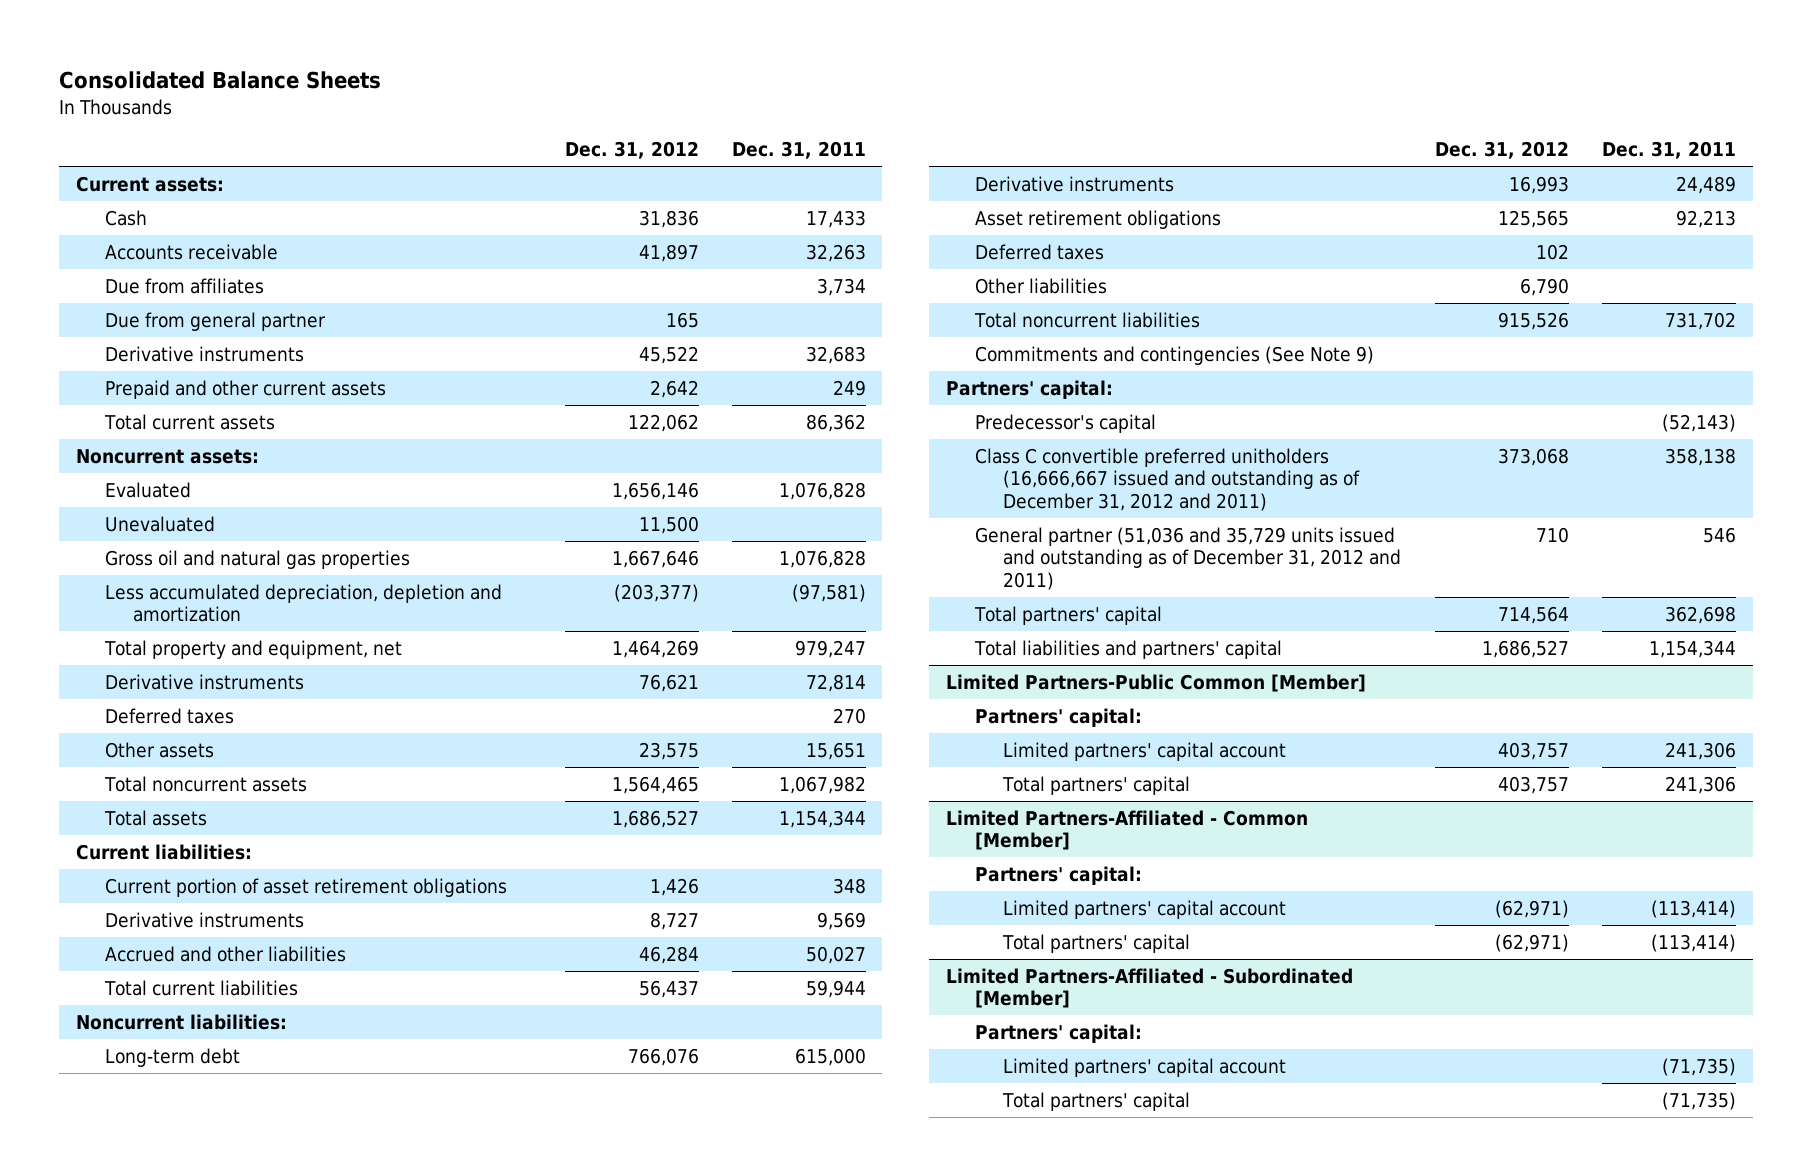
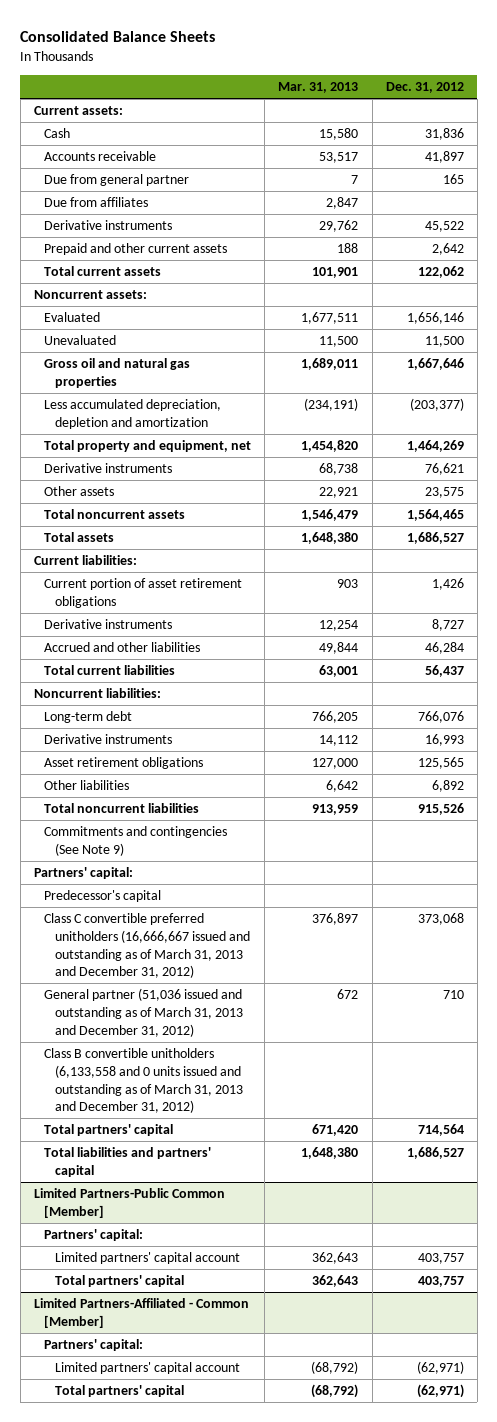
- | Dec. 31, 2012 | Dec. 31, 2011
+ | Mar. 31, 2013 | Dec. 31, 2012
moved down: Due from affiliates | 2,847 |
- Deferred taxes | | 270
- Deferred taxes | 102 |
- Other liabilities | 6,790 |
+ Other liabilities | 6,642 | 6,892
- Class C convertible preferred unitholders (16,666,667 issued and outstanding as of December 31, 2012 and 2011) | 373,068 | 358,138
- General partner (51,036 and 35,729 units issued and outstanding as of December 31, 2012 and 2011) | 710 | 546
+ Class C convertible preferred unitholders (16,666,667 issued and outstanding as of March 31, 2013 and December 31, 2012) | 376,897 | 373,068
+ General partner (51,036 issued and outstanding as of March 31, 2013 and December 31, 2012) | 672 | 710
+ Class B convertible unitholders (6,133,558 and 0 units issued and outstanding as of March 31, 2013 and December 31, 2012)
- Limited Partners-Affiliated - Subordinated [Member]
- Partners' capital:
- Limited partners' capital account | | (71,735)
- Total partners' capital | | (71,735)

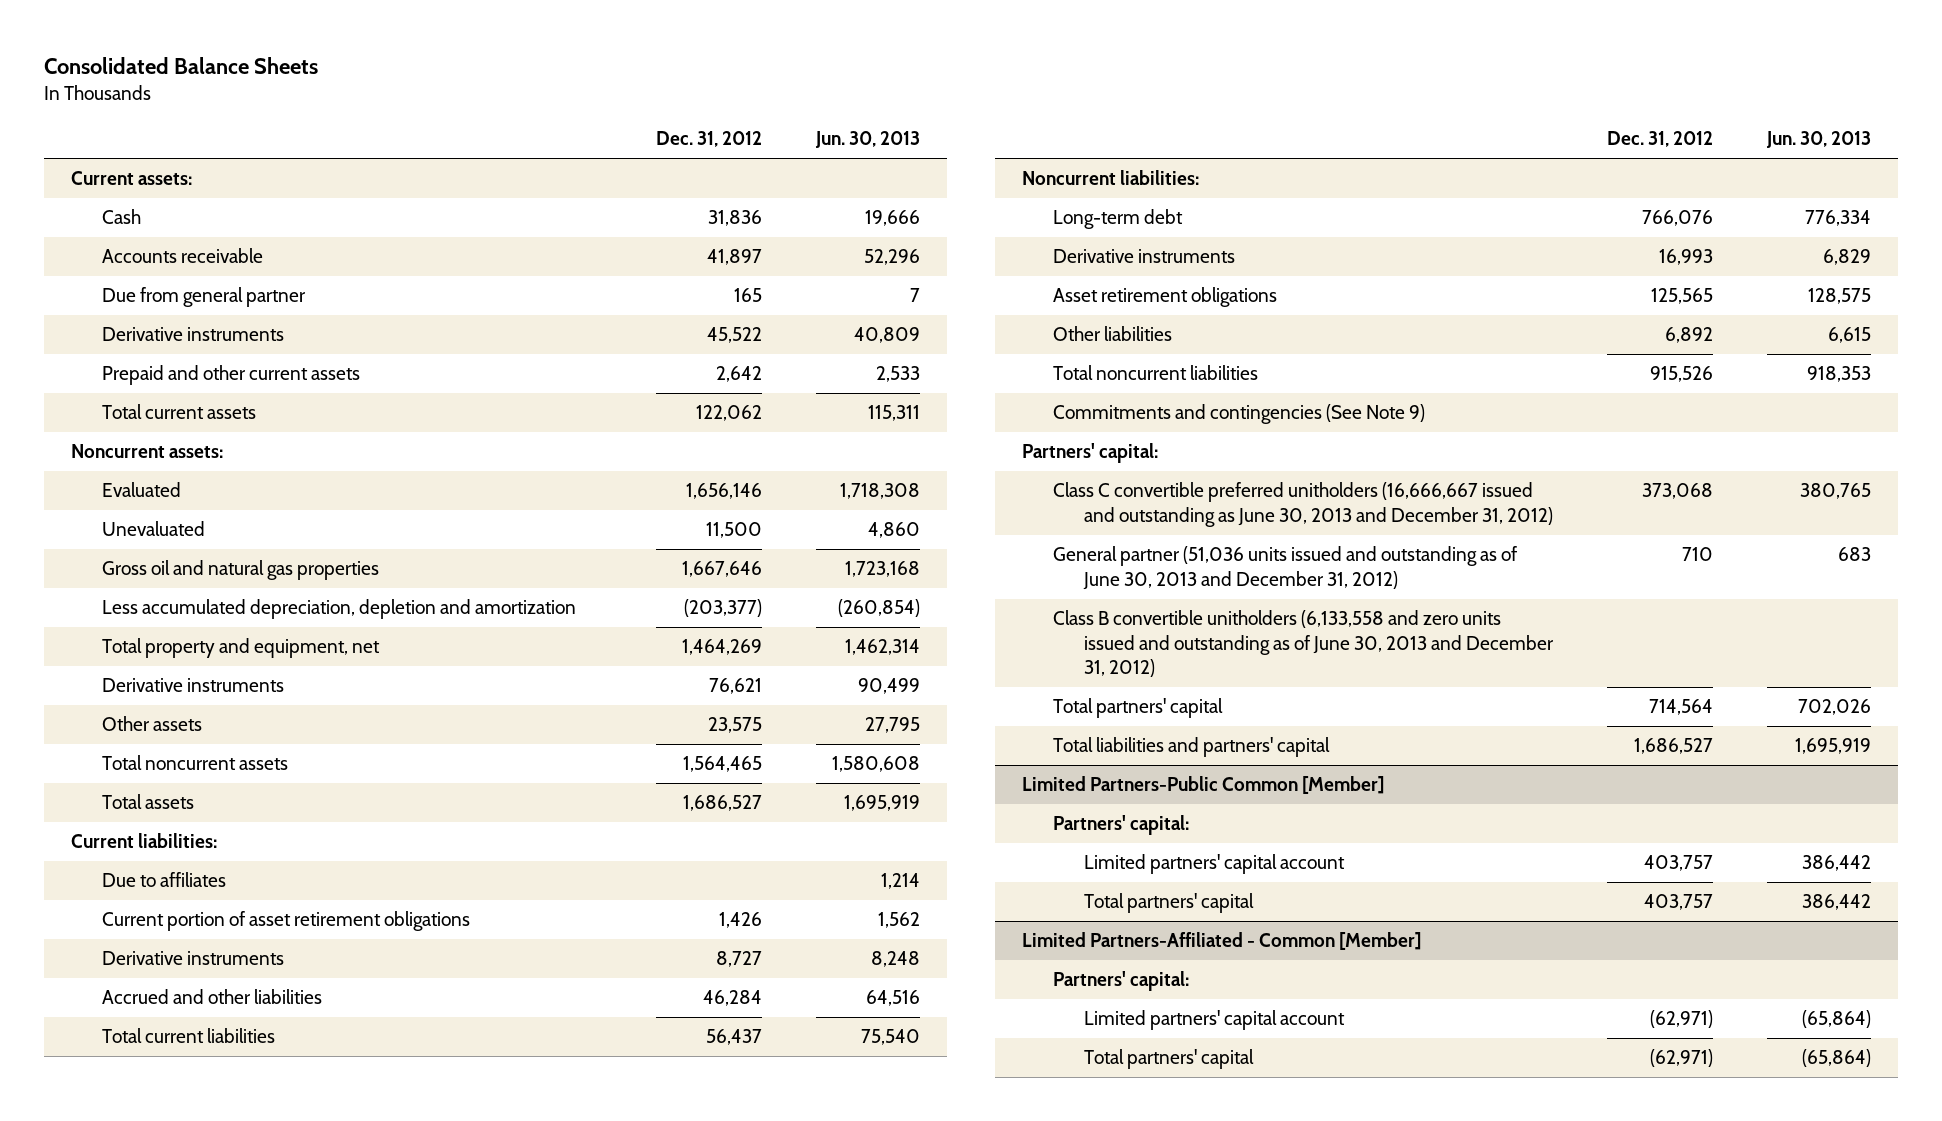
- | Mar. 31, 2013 | Dec. 31, 2012
+ | Dec. 31, 2012 | Jun. 30, 2013
- Due from affiliates | 2,847 |
+ Due to affiliates | | 1,214
- Predecessor's capital
- Class C convertible preferred unitholders (16,666,667 issued and outstanding as of March 31, 2013 and December 31, 2012) | 376,897 | 373,068
- General partner (51,036 issued and outstanding as of March 31, 2013 and December 31, 2012) | 672 | 710
- Class B convertible unitholders (6,133,558 and 0 units issued and outstanding as of March 31, 2013 and December 31, 2012)
+ Class C convertible preferred unitholders (16,666,667 issued and outstanding as June 30, 2013 and December 31, 2012) | 373,068 | 380,765
+ General partner (51,036 units issued and outstanding as of June 30, 2013 and December 31, 2012) | 710 | 683
+ Class B convertible unitholders (6,133,558 and zero units issued and outstanding as of June 30, 2013 and December 31, 2012)

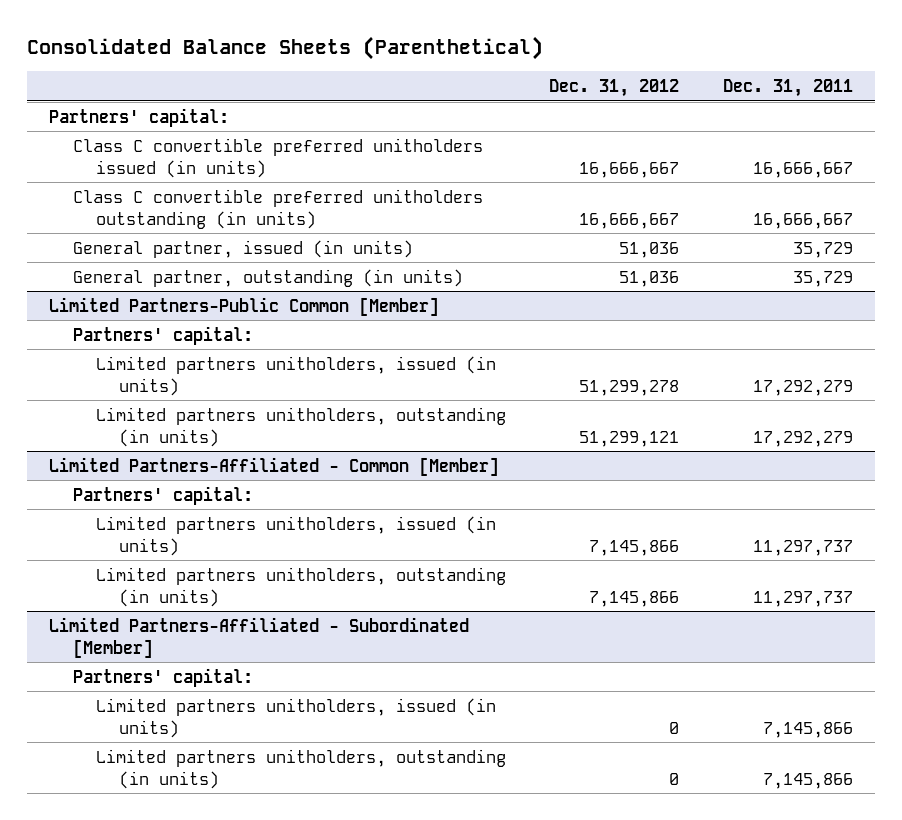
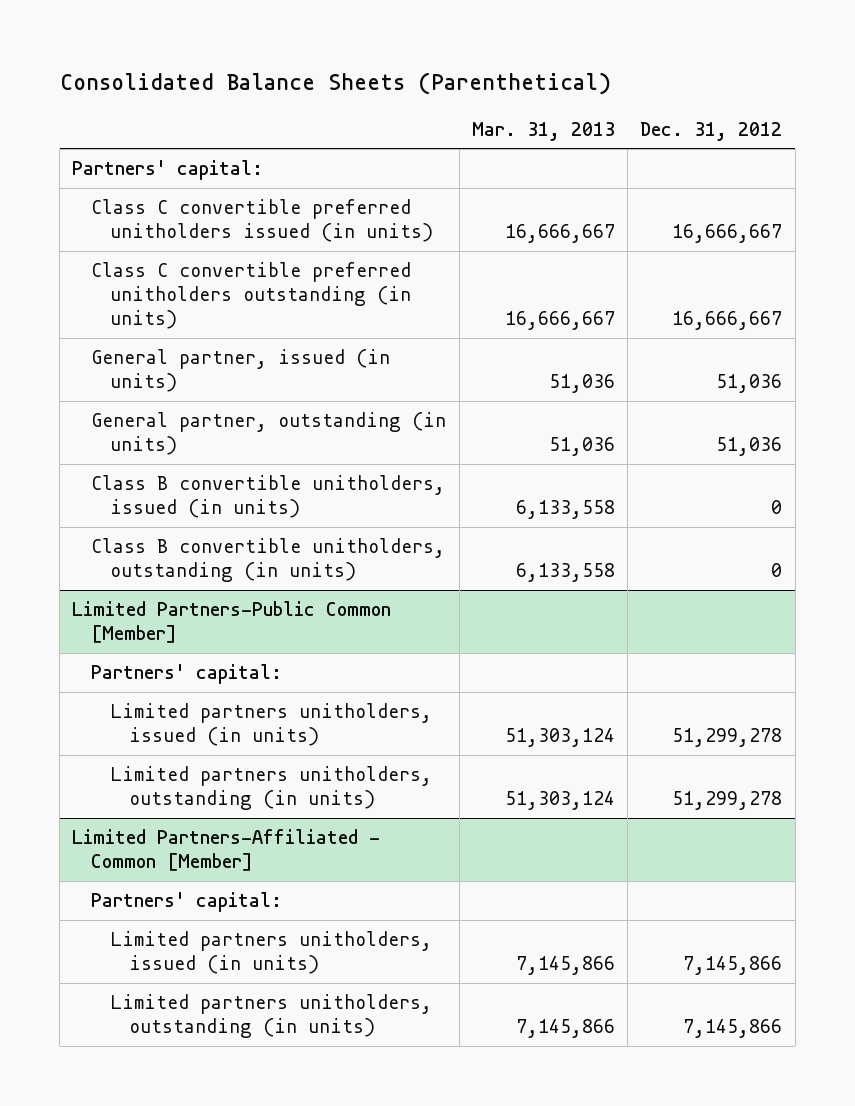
- | Dec. 31, 2012 | Dec. 31, 2011
+ | Mar. 31, 2013 | Dec. 31, 2012
+ Class B convertible unitholders, issued (in units) | 6,133,558 | 0
+ Class B convertible unitholders, outstanding (in units) | 6,133,558 | 0
@ Limited Partners-Public Common [Member]
- Limited partners unitholders, outstanding (in units) | 51,299,121 | 17,292,279
+ Limited partners unitholders, outstanding (in units) | 51,303,124 | 51,299,278
- Limited Partners-Affiliated - Subordinated [Member]
- Partners' capital:
- Limited partners unitholders, issued (in units) | 0 | 7,145,866
- Limited partners unitholders, outstanding (in units) | 0 | 7,145,866

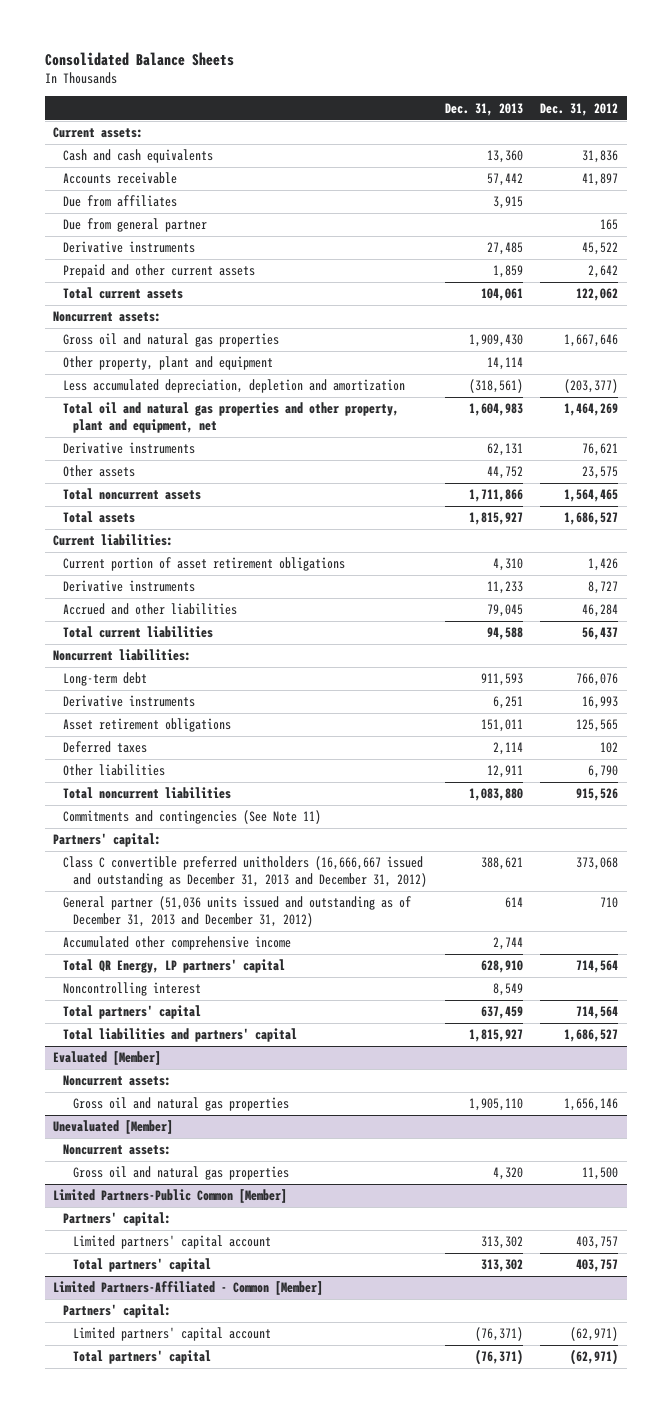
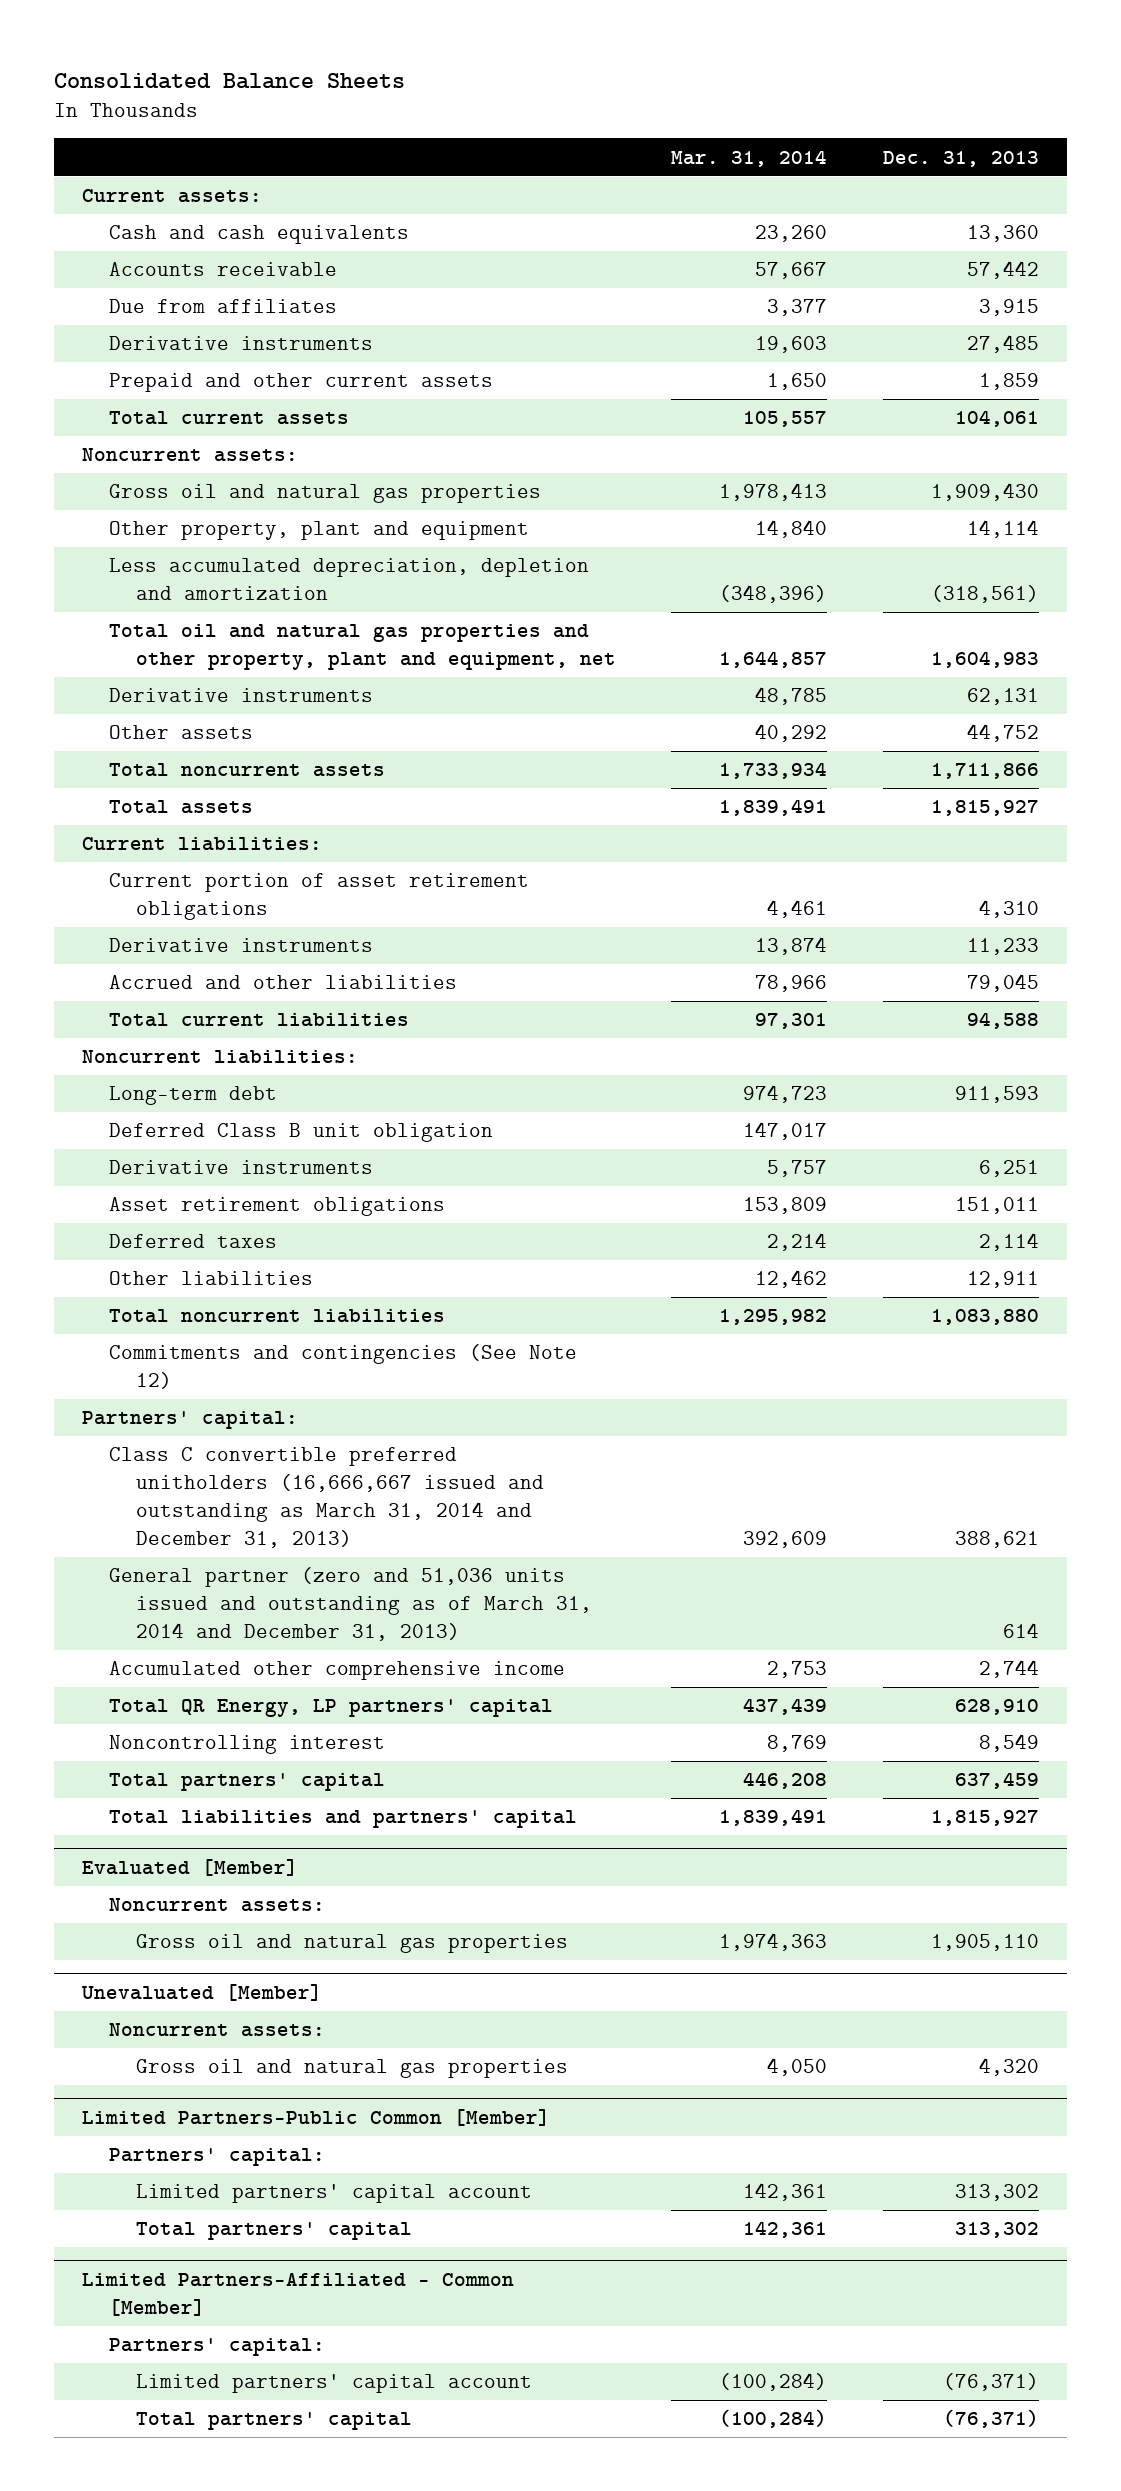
- | Dec. 31, 2013 | Dec. 31, 2012
+ | Mar. 31, 2014 | Dec. 31, 2013
- Due from general partner | | 165
+ Deferred Class B unit obligation | 147,017 |
- Commitments and contingencies (See Note 11)
+ Commitments and contingencies (See Note 12)
- Class C convertible preferred unitholders (16,666,667 issued and outstanding as December 31, 2013 and December 31, 2012) | 388,621 | 373,068
- General partner (51,036 units issued and outstanding as of December 31, 2013 and December 31, 2012) | 614 | 710
+ Class C convertible preferred unitholders (16,666,667 issued and outstanding as March 31, 2014 and December 31, 2013) | 392,609 | 388,621
+ General partner (zero and 51,036 units issued and outstanding as of March 31, 2014 and December 31, 2013) | | 614

